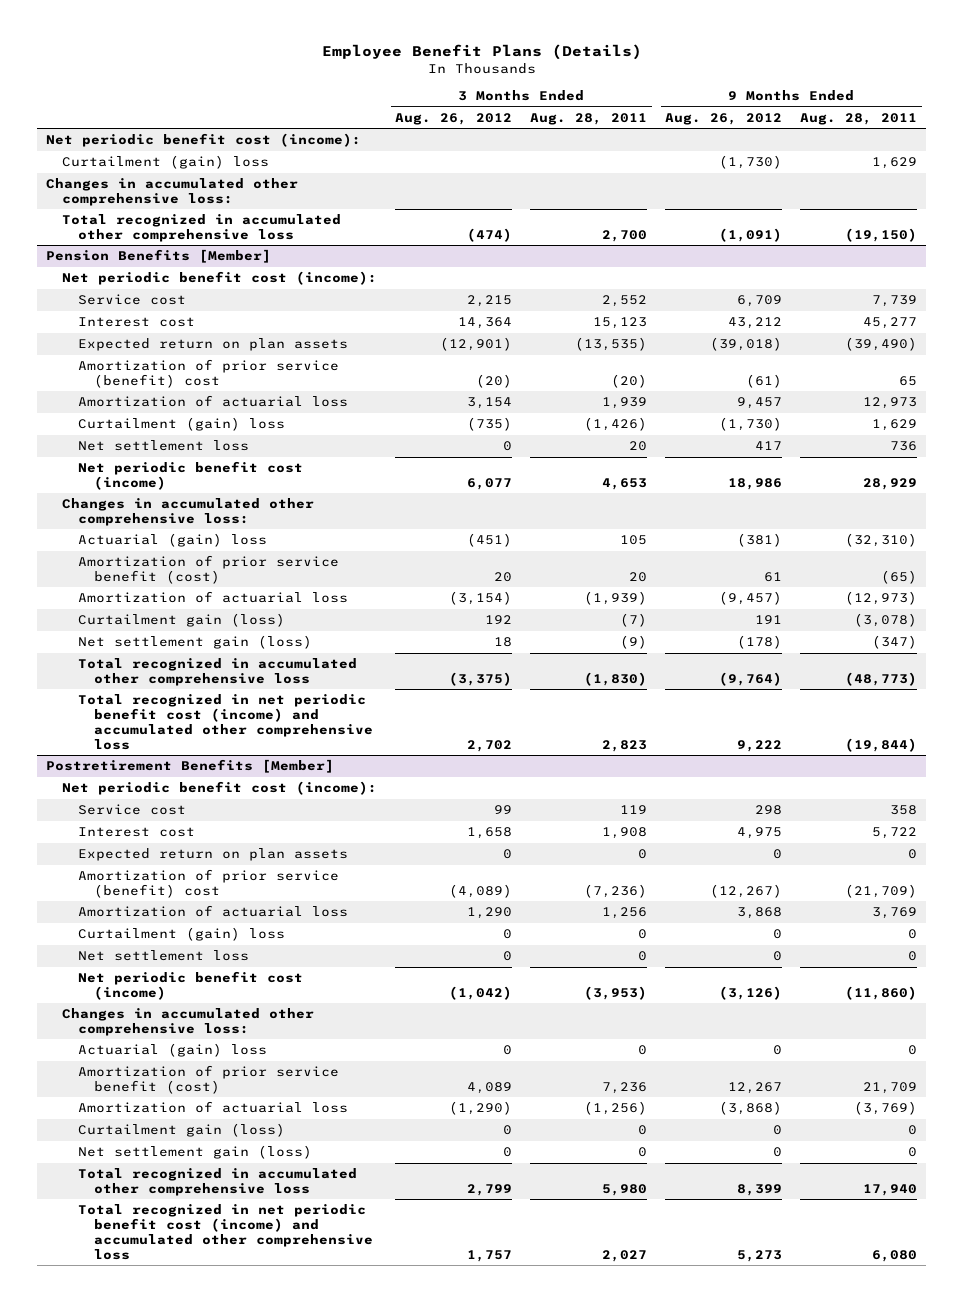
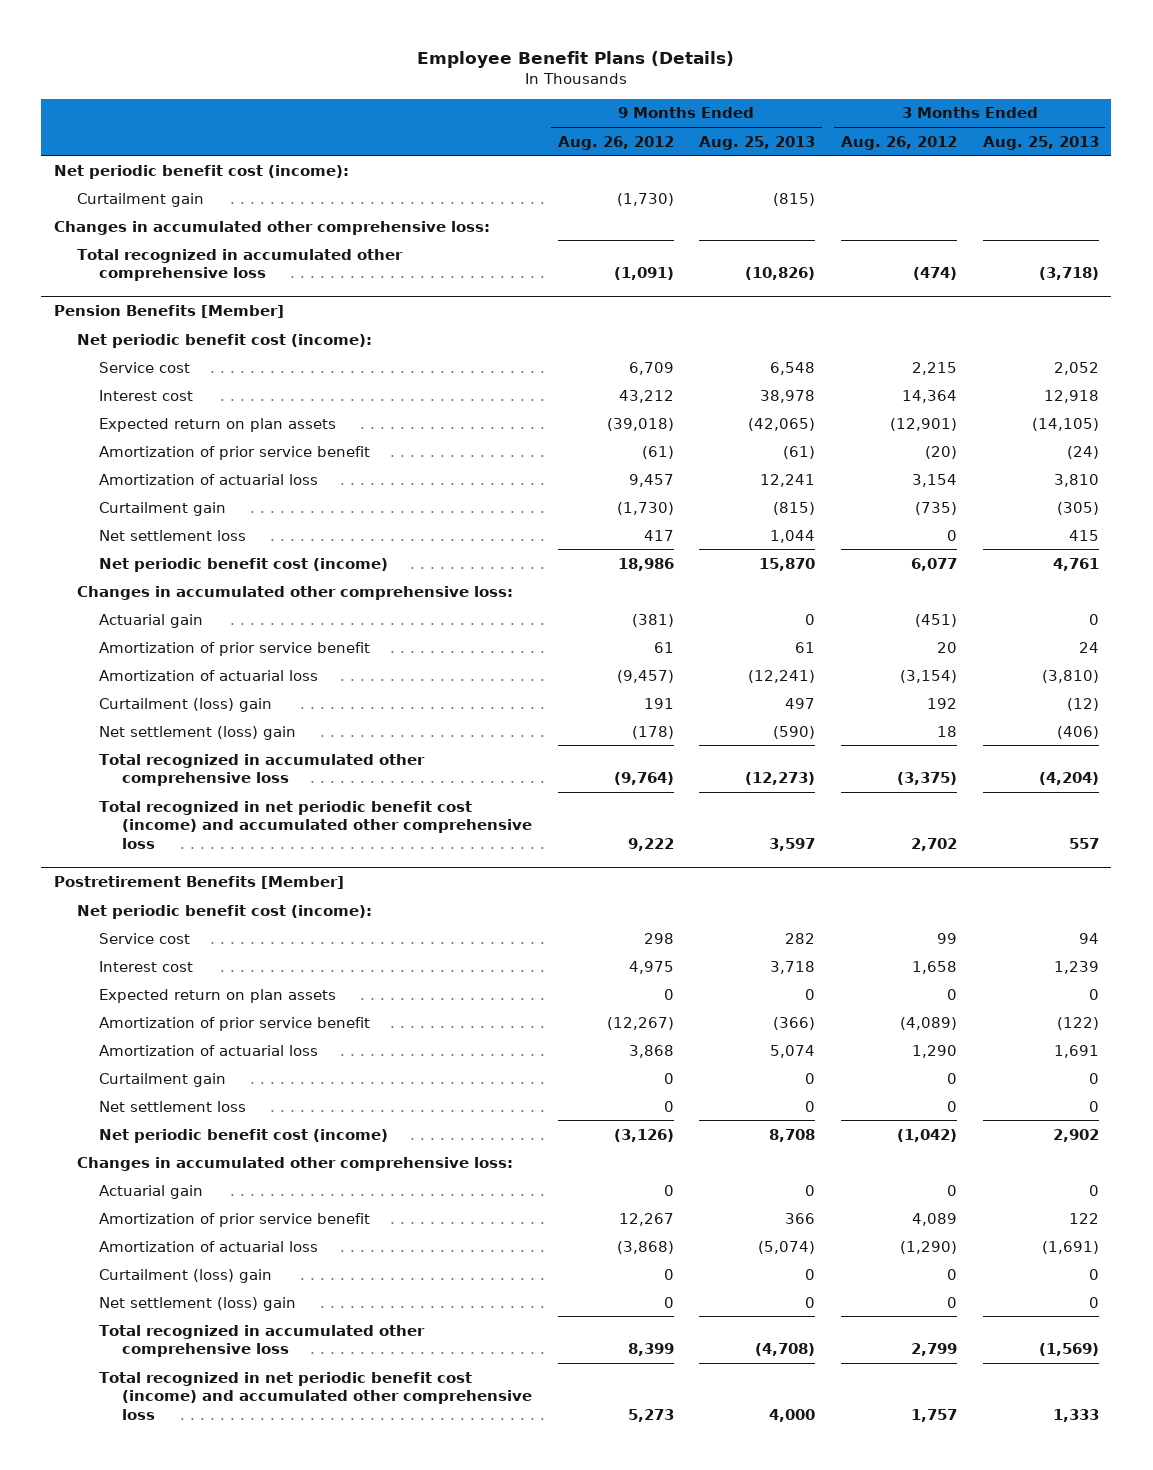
- | 3 Months Ended Aug. 26, 2012 | 3 Months Ended Aug. 28, 2011 | 9 Months Ended Aug. 26, 2012 | 9 Months Ended Aug. 28, 2011
+ | 9 Months Ended Aug. 26, 2012 | 9 Months Ended Aug. 25, 2013 | 3 Months Ended Aug. 26, 2012 | 3 Months Ended Aug. 25, 2013
- Curtailment (gain) loss | | | (1,730) | 1,629
+ Curtailment gain | (1,730) | (815) | |
@ Pension Benefits [Member]
- Amortization of prior service (benefit) cost | (20) | (20) | (61) | 65
+ Amortization of prior service benefit | (61) | (61) | (20) | (24)
- Curtailment (gain) loss | (735) | (1,426) | (1,730) | 1,629
+ Curtailment gain | (1,730) | (815) | (735) | (305)
- Actuarial (gain) loss | (451) | 105 | (381) | (32,310)
- Amortization of prior service benefit (cost) | 20 | 20 | 61 | (65)
+ Actuarial gain | (381) | 0 | (451) | 0
+ Amortization of prior service benefit | 61 | 61 | 20 | 24
- Curtailment gain (loss) | 192 | (7) | 191 | (3,078)
- Net settlement gain (loss) | 18 | (9) | (178) | (347)
+ Curtailment (loss) gain | 191 | 497 | 192 | (12)
+ Net settlement (loss) gain | (178) | (590) | 18 | (406)
@ Postretirement Benefits [Member]
- Amortization of prior service (benefit) cost | (4,089) | (7,236) | (12,267) | (21,709)
+ Amortization of prior service benefit | (12,267) | (366) | (4,089) | (122)
- Curtailment (gain) loss | 0 | 0 | 0 | 0
+ Curtailment gain | 0 | 0 | 0 | 0
- Actuarial (gain) loss | 0 | 0 | 0 | 0
- Amortization of prior service benefit (cost) | 4,089 | 7,236 | 12,267 | 21,709
+ Actuarial gain | 0 | 0 | 0 | 0
+ Amortization of prior service benefit | 12,267 | 366 | 4,089 | 122
- Curtailment gain (loss) | 0 | 0 | 0 | 0
- Net settlement gain (loss) | 0 | 0 | 0 | 0
+ Curtailment (loss) gain | 0 | 0 | 0 | 0
+ Net settlement (loss) gain | 0 | 0 | 0 | 0

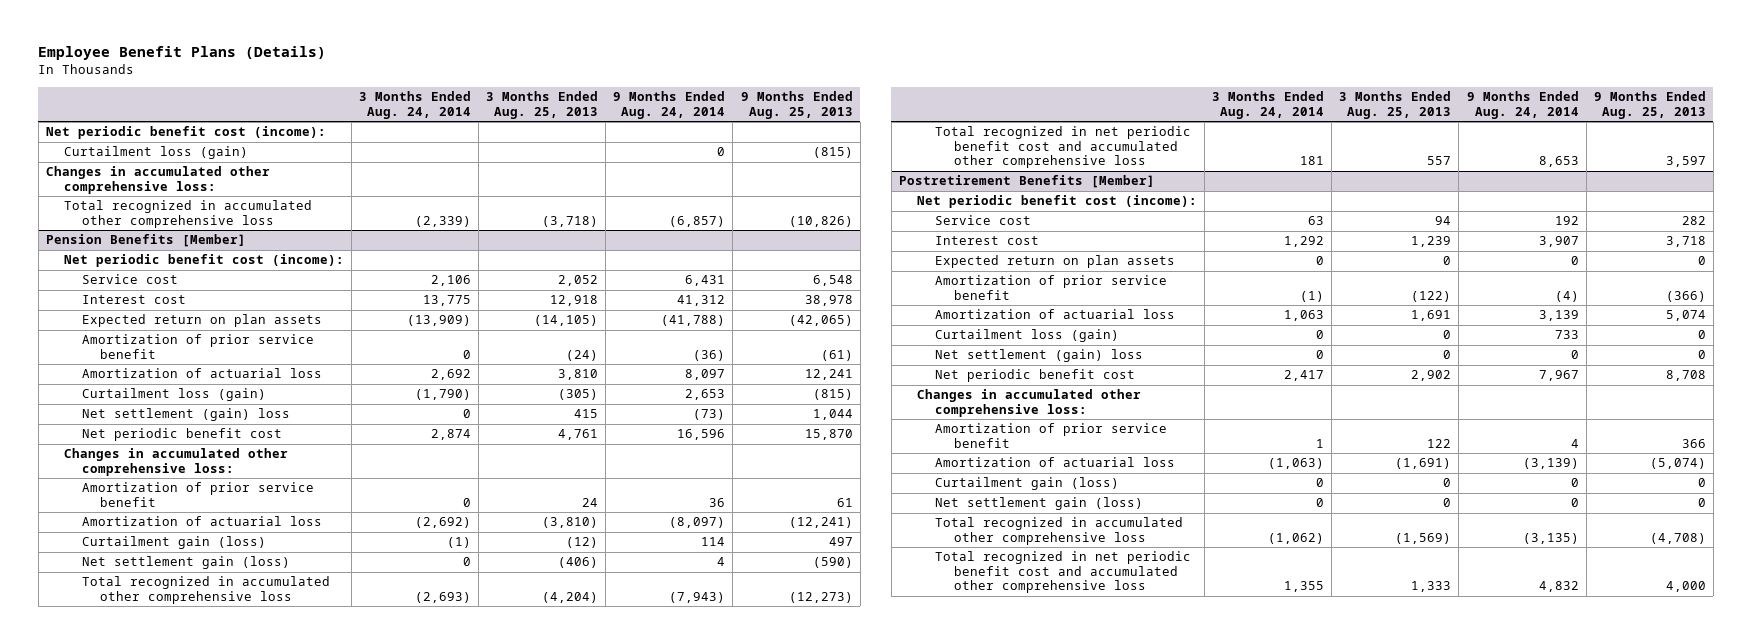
- | 9 Months Ended Aug. 26, 2012 | 9 Months Ended Aug. 25, 2013 | 3 Months Ended Aug. 26, 2012 | 3 Months Ended Aug. 25, 2013
+ | 3 Months Ended Aug. 24, 2014 | 3 Months Ended Aug. 25, 2013 | 9 Months Ended Aug. 24, 2014 | 9 Months Ended Aug. 25, 2013
- Curtailment gain | (1,730) | (815) | |
+ Curtailment loss (gain) | | | 0 | (815)
@ Pension Benefits [Member]
- Curtailment gain | (1,730) | (815) | (735) | (305)
- Net settlement loss | 417 | 1,044 | 0 | 415
- Net periodic benefit cost (income) | 18,986 | 15,870 | 6,077 | 4,761
+ Curtailment loss (gain) | (1,790) | (305) | 2,653 | (815)
+ Net settlement (gain) loss | 0 | 415 | (73) | 1,044
+ Net periodic benefit cost | 2,874 | 4,761 | 16,596 | 15,870
- Actuarial gain | (381) | 0 | (451) | 0
- Curtailment (loss) gain | 191 | 497 | 192 | (12)
- Net settlement (loss) gain | (178) | (590) | 18 | (406)
+ Curtailment gain (loss) | (1) | (12) | 114 | 497
+ Net settlement gain (loss) | 0 | (406) | 4 | (590)
- Total recognized in net periodic benefit cost (income) and accumulated other comprehensive loss | 9,222 | 3,597 | 2,702 | 557
+ Total recognized in net periodic benefit cost and accumulated other comprehensive loss | 181 | 557 | 8,653 | 3,597
@ Postretirement Benefits [Member]
- Curtailment gain | 0 | 0 | 0 | 0
- Net settlement loss | 0 | 0 | 0 | 0
- Net periodic benefit cost (income) | (3,126) | 8,708 | (1,042) | 2,902
+ Curtailment loss (gain) | 0 | 0 | 733 | 0
+ Net settlement (gain) loss | 0 | 0 | 0 | 0
+ Net periodic benefit cost | 2,417 | 2,902 | 7,967 | 8,708
- Actuarial gain | 0 | 0 | 0 | 0
- Curtailment (loss) gain | 0 | 0 | 0 | 0
- Net settlement (loss) gain | 0 | 0 | 0 | 0
+ Curtailment gain (loss) | 0 | 0 | 0 | 0
+ Net settlement gain (loss) | 0 | 0 | 0 | 0
- Total recognized in net periodic benefit cost (income) and accumulated other comprehensive loss | 5,273 | 4,000 | 1,757 | 1,333
+ Total recognized in net periodic benefit cost and accumulated other comprehensive loss | 1,355 | 1,333 | 4,832 | 4,000

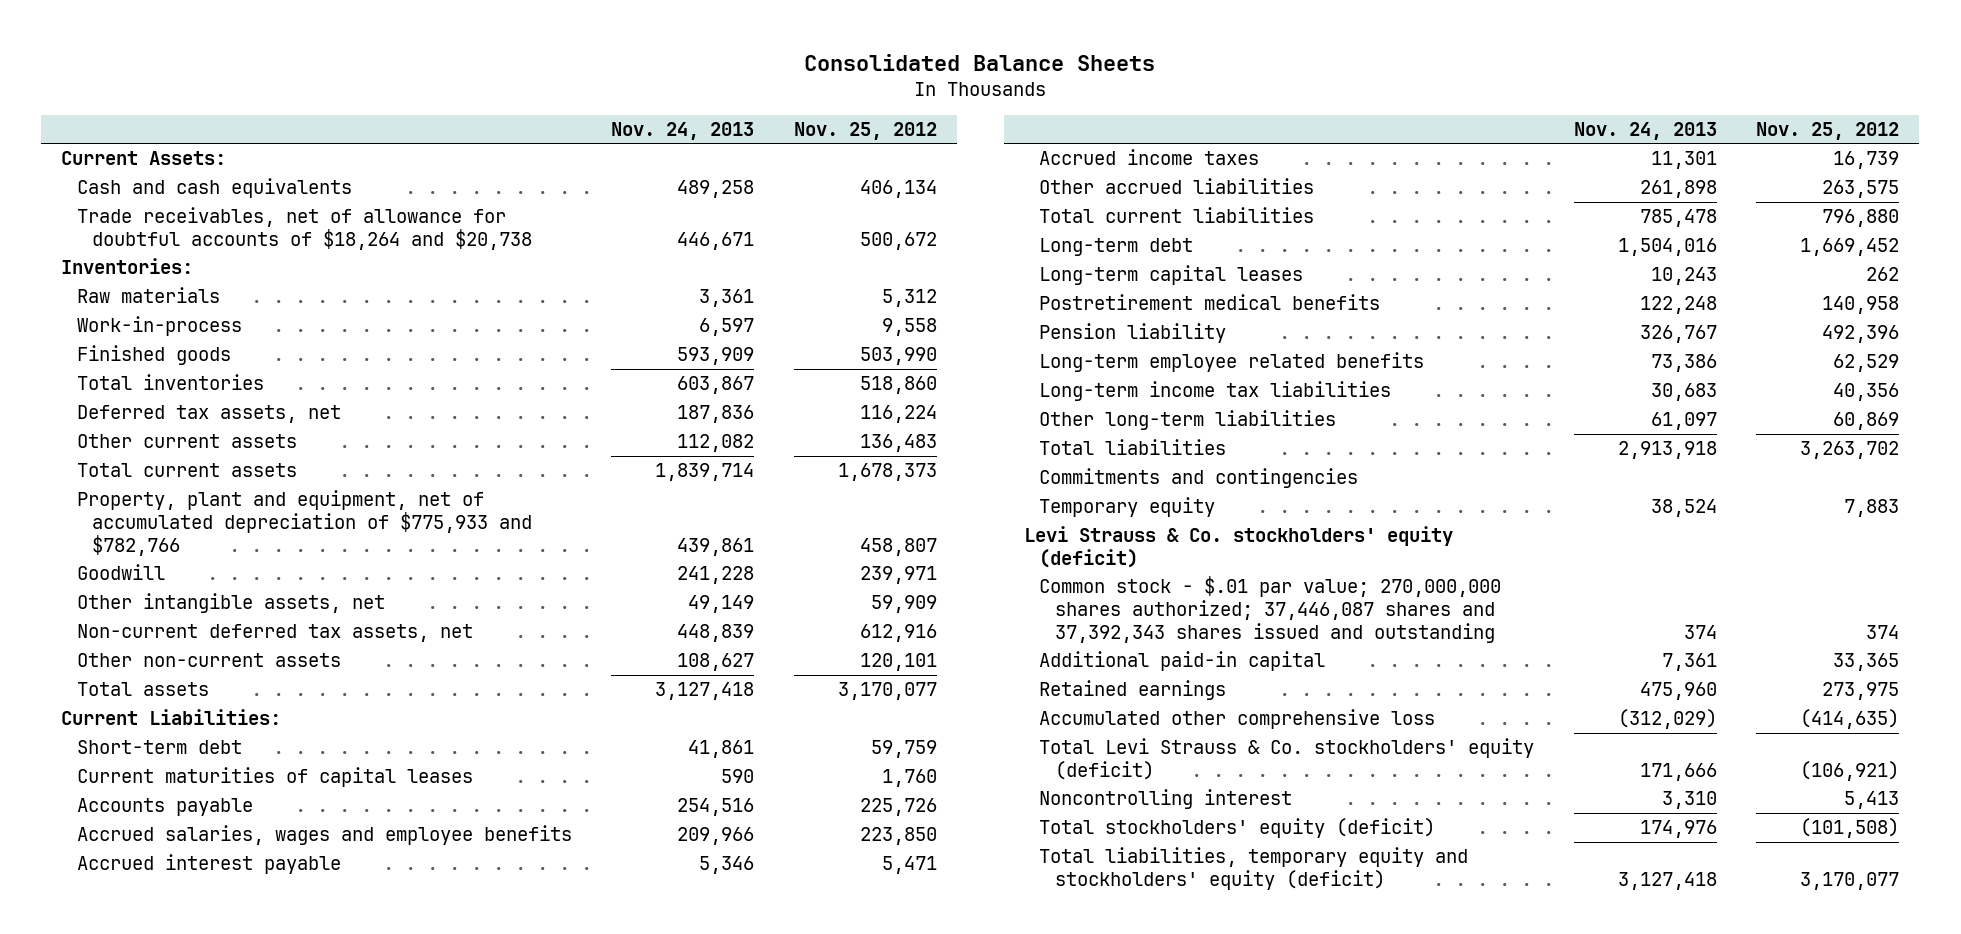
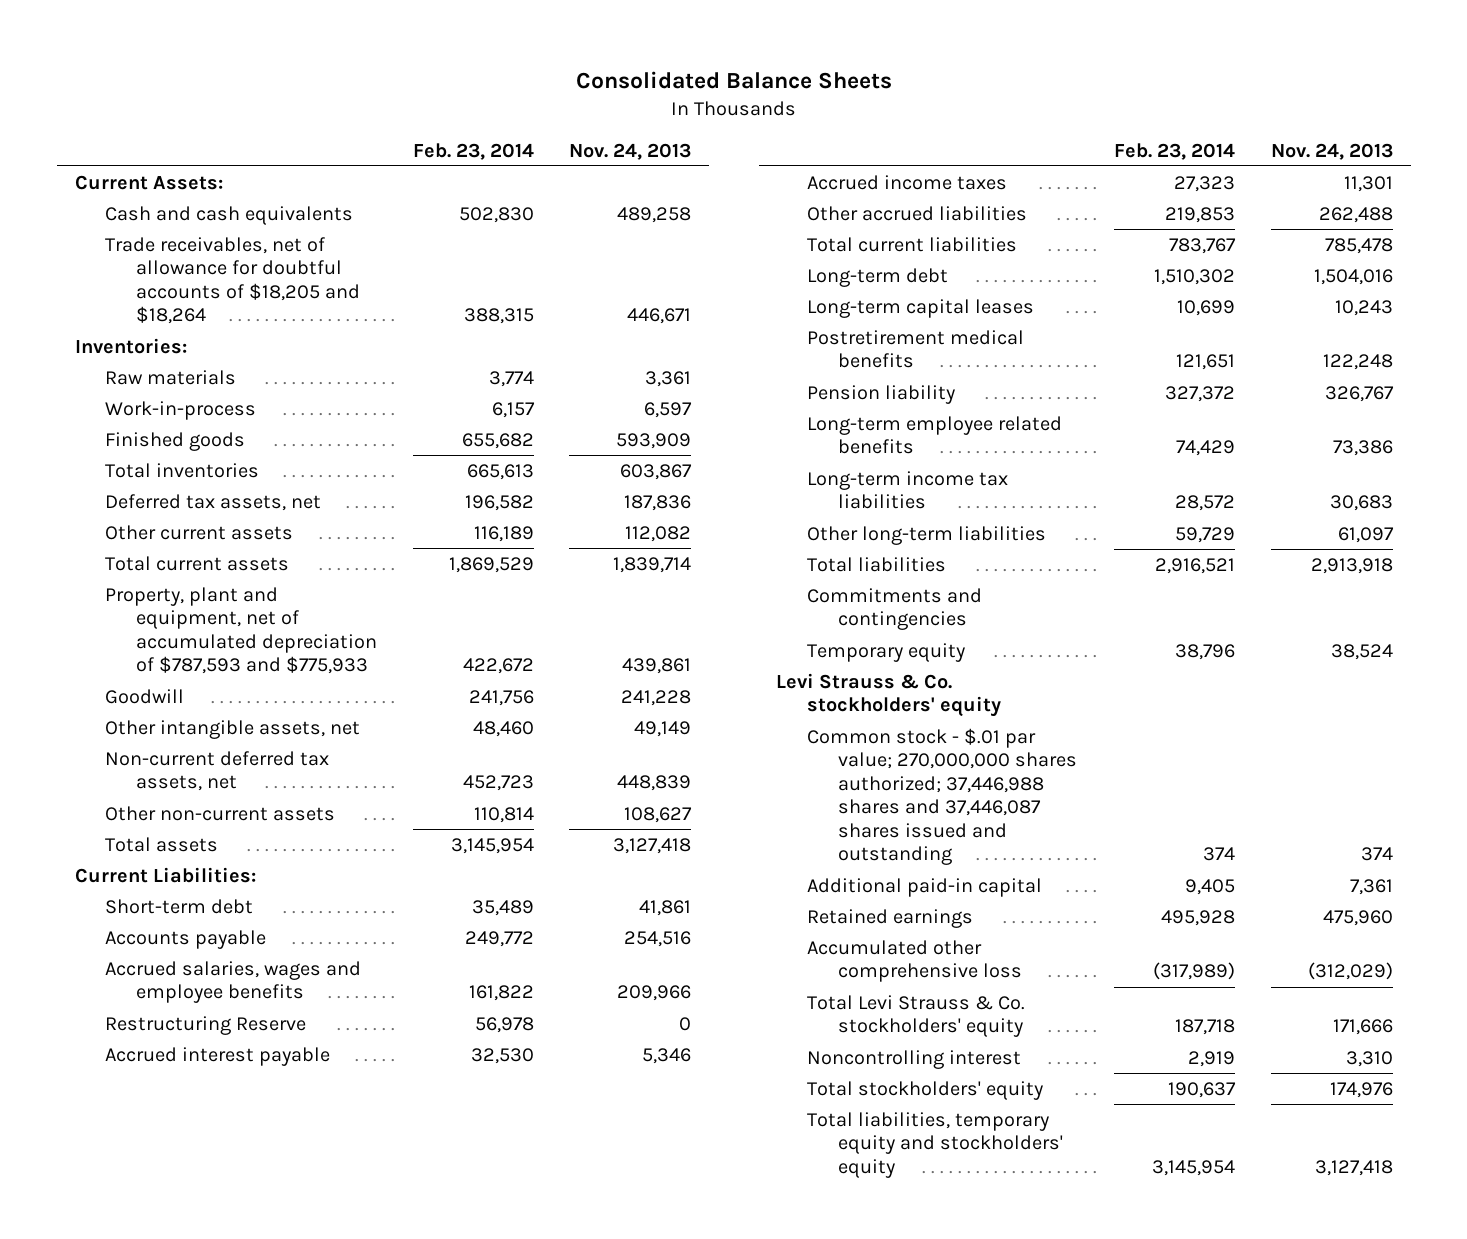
- | Nov. 24, 2013 | Nov. 25, 2012
+ | Feb. 23, 2014 | Nov. 24, 2013
- Trade receivables, net of allowance for doubtful accounts of $18,264 and $20,738 | 446,671 | 500,672
+ Trade receivables, net of allowance for doubtful accounts of $18,205 and $18,264 | 388,315 | 446,671
- Property, plant and equipment, net of accumulated depreciation of $775,933 and $782,766 | 439,861 | 458,807
+ Property, plant and equipment, net of accumulated depreciation of $787,593 and $775,933 | 422,672 | 439,861
- Current maturities of capital leases | 590 | 1,760
+ Restructuring Reserve | 56,978 | 0
- Other accrued liabilities | 261,898 | 263,575
+ Other accrued liabilities | 219,853 | 262,488
- Levi Strauss & Co. stockholders' equity (deficit)
- Common stock - $.01 par value; 270,000,000 shares authorized; 37,446,087 shares and 37,392,343 shares issued and outstanding | 374 | 374
+ Levi Strauss & Co. stockholders' equity
+ Common stock - $.01 par value; 270,000,000 shares authorized; 37,446,988 shares and 37,446,087 shares issued and outstanding | 374 | 374
- Total Levi Strauss & Co. stockholders' equity (deficit) | 171,666 | (106,921)
+ Total Levi Strauss & Co. stockholders' equity | 187,718 | 171,666
- Total stockholders' equity (deficit) | 174,976 | (101,508)
- Total liabilities, temporary equity and stockholders' equity (deficit) | 3,127,418 | 3,170,077
+ Total stockholders' equity | 190,637 | 174,976
+ Total liabilities, temporary equity and stockholders' equity | 3,145,954 | 3,127,418

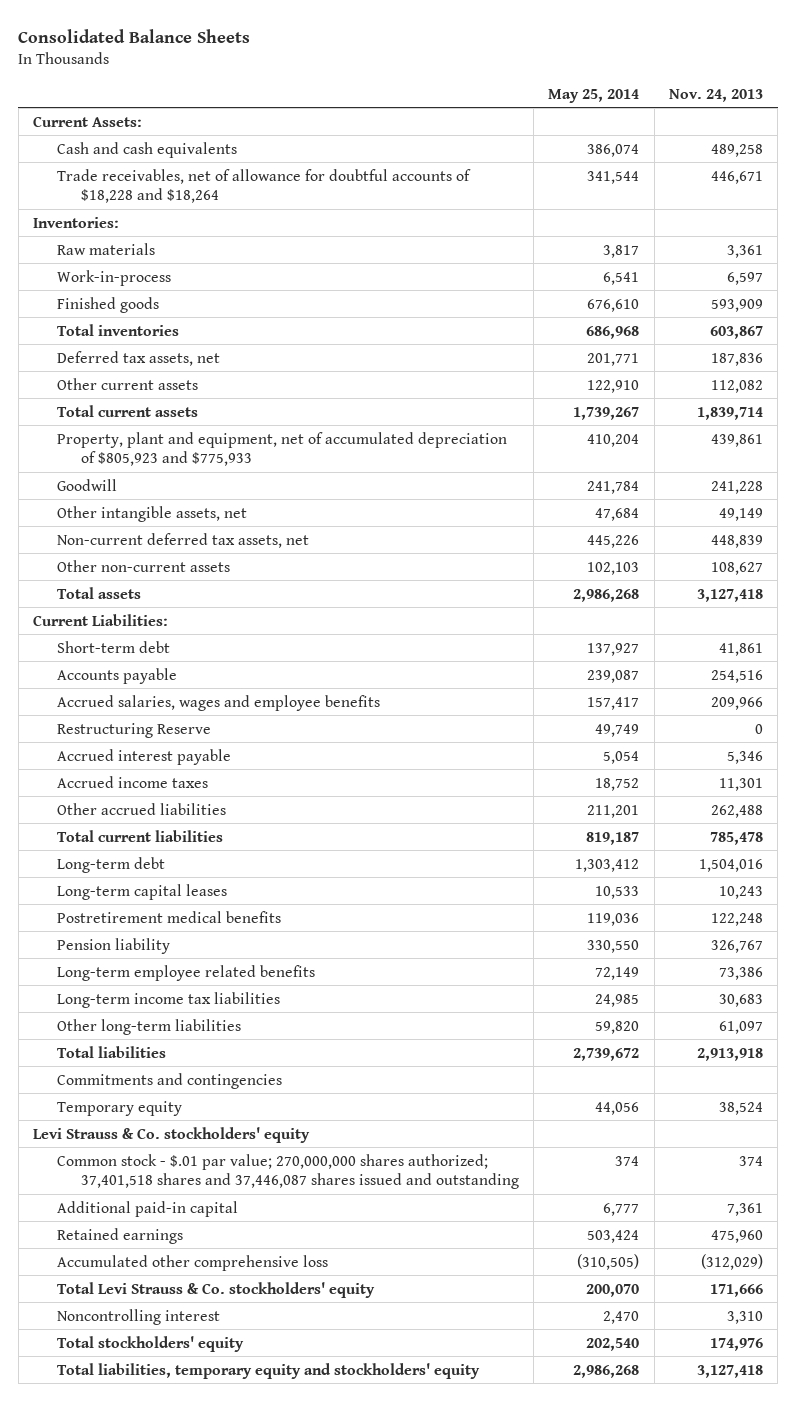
- | Feb. 23, 2014 | Nov. 24, 2013
+ | May 25, 2014 | Nov. 24, 2013
- Trade receivables, net of allowance for doubtful accounts of $18,205 and $18,264 | 388,315 | 446,671
+ Trade receivables, net of allowance for doubtful accounts of $18,228 and $18,264 | 341,544 | 446,671
- Property, plant and equipment, net of accumulated depreciation of $787,593 and $775,933 | 422,672 | 439,861
+ Property, plant and equipment, net of accumulated depreciation of $805,923 and $775,933 | 410,204 | 439,861
- Common stock - $.01 par value; 270,000,000 shares authorized; 37,446,988 shares and 37,446,087 shares issued and outstanding | 374 | 374
+ Common stock - $.01 par value; 270,000,000 shares authorized; 37,401,518 shares and 37,446,087 shares issued and outstanding | 374 | 374

